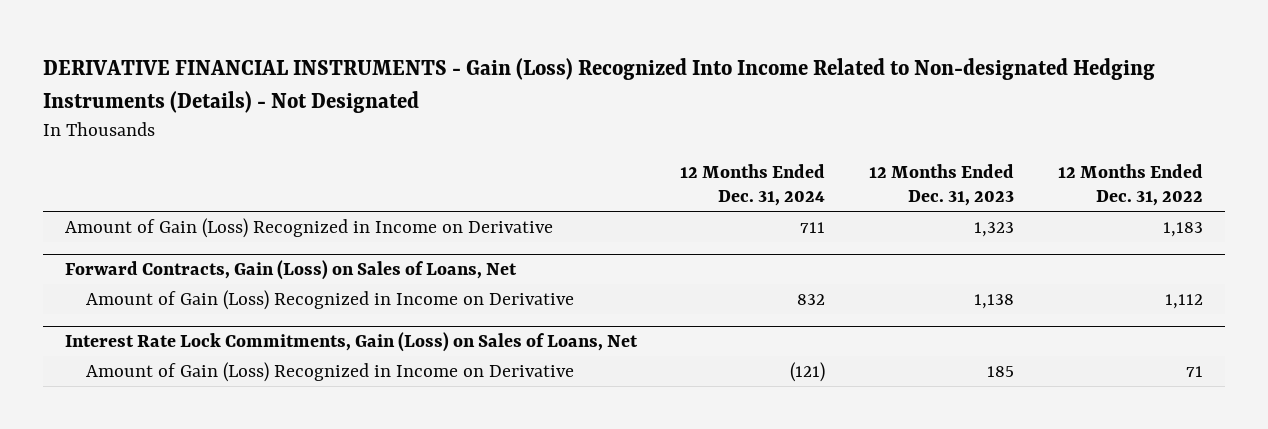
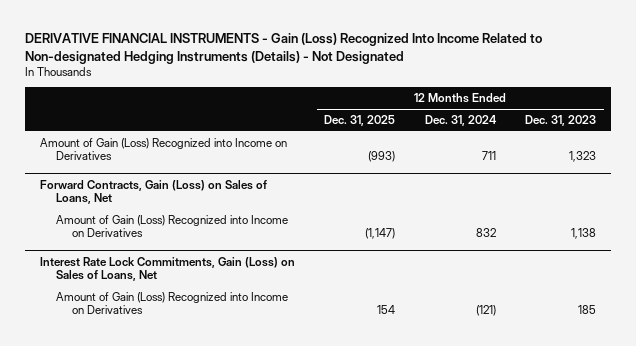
- | 12 Months Ended Dec. 31, 2024 | 12 Months Ended Dec. 31, 2023 | 12 Months Ended Dec. 31, 2022
+ | 12 Months Ended Dec. 31, 2025 | 12 Months Ended Dec. 31, 2024 | 12 Months Ended Dec. 31, 2023
- Amount of Gain (Loss) Recognized in Income on Derivative | 711 | 1,323 | 1,183
+ Amount of Gain (Loss) Recognized into Income on Derivatives | (993) | 711 | 1,323
@ Forward Contracts, Gain (Loss) on Sales of Loans, Net
- Amount of Gain (Loss) Recognized in Income on Derivative | 832 | 1,138 | 1,112
+ Amount of Gain (Loss) Recognized into Income on Derivatives | (1,147) | 832 | 1,138
@ Interest Rate Lock Commitments, Gain (Loss) on Sales of Loans, Net
- Amount of Gain (Loss) Recognized in Income on Derivative | (121) | 185 | 71
+ Amount of Gain (Loss) Recognized into Income on Derivatives | 154 | (121) | 185

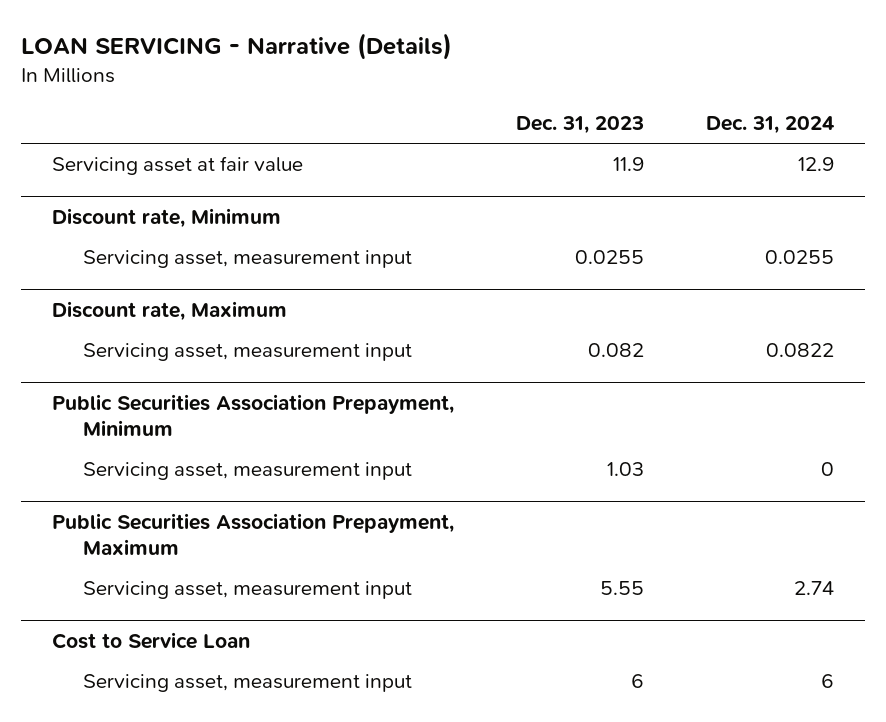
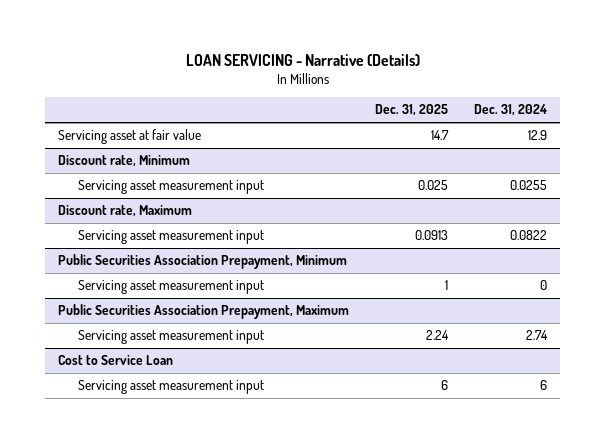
- | Dec. 31, 2023 | Dec. 31, 2024
+ | Dec. 31, 2025 | Dec. 31, 2024
@ Discount rate, Minimum
- Servicing asset, measurement input | 0.0255 | 0.0255
+ Servicing asset measurement input | 0.025 | 0.0255
@ Discount rate, Maximum
- Servicing asset, measurement input | 0.082 | 0.0822
+ Servicing asset measurement input | 0.0913 | 0.0822
@ Public Securities Association Prepayment, Minimum
- Servicing asset, measurement input | 1.03 | 0
+ Servicing asset measurement input | 1 | 0
@ Public Securities Association Prepayment, Maximum
- Servicing asset, measurement input | 5.55 | 2.74
+ Servicing asset measurement input | 2.24 | 2.74
@ Cost to Service Loan
- Servicing asset, measurement input | 6 | 6
+ Servicing asset measurement input | 6 | 6

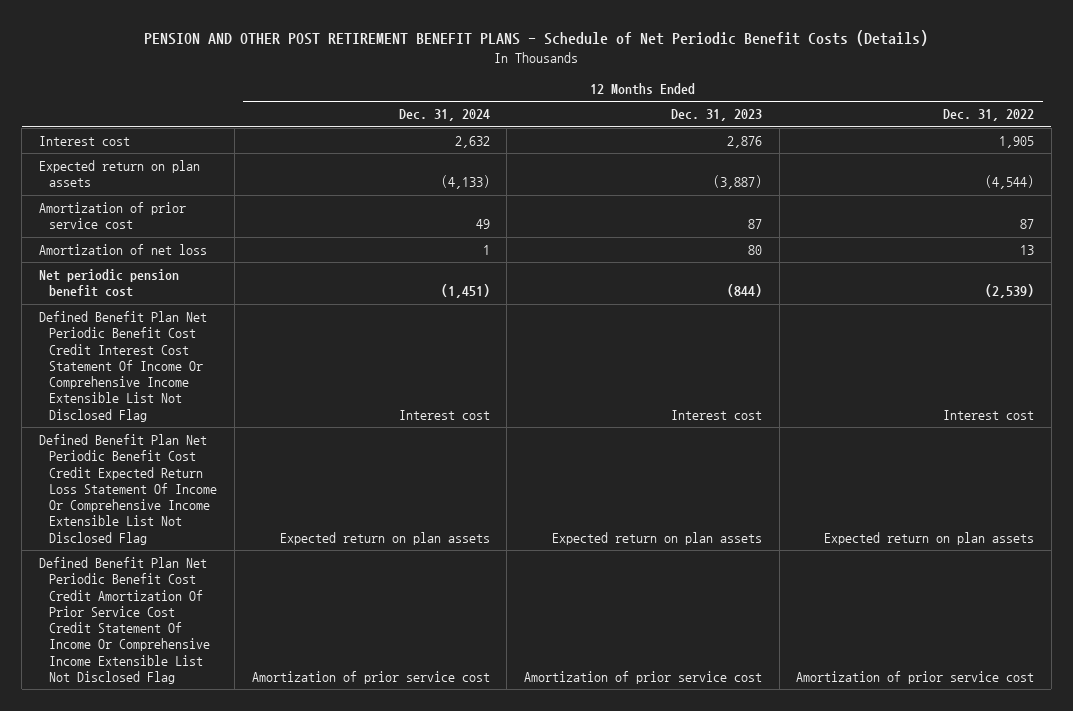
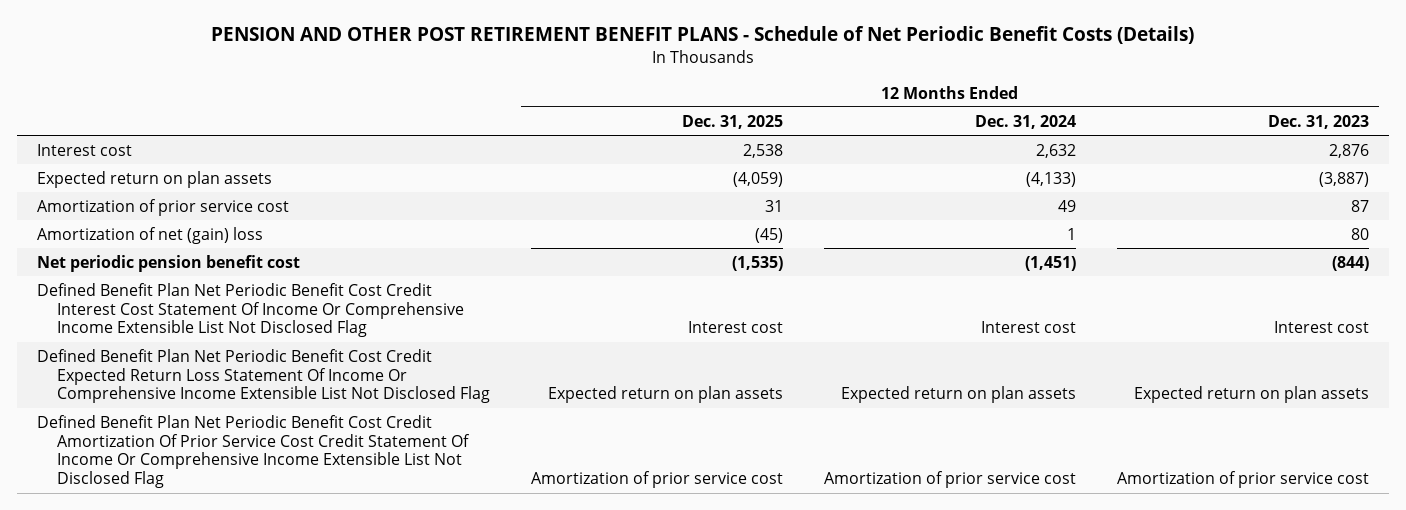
- | 12 Months Ended Dec. 31, 2024 | 12 Months Ended Dec. 31, 2023 | 12 Months Ended Dec. 31, 2022
+ | 12 Months Ended Dec. 31, 2025 | 12 Months Ended Dec. 31, 2024 | 12 Months Ended Dec. 31, 2023
- Amortization of net loss | 1 | 80 | 13
+ Amortization of net (gain) loss | (45) | 1 | 80

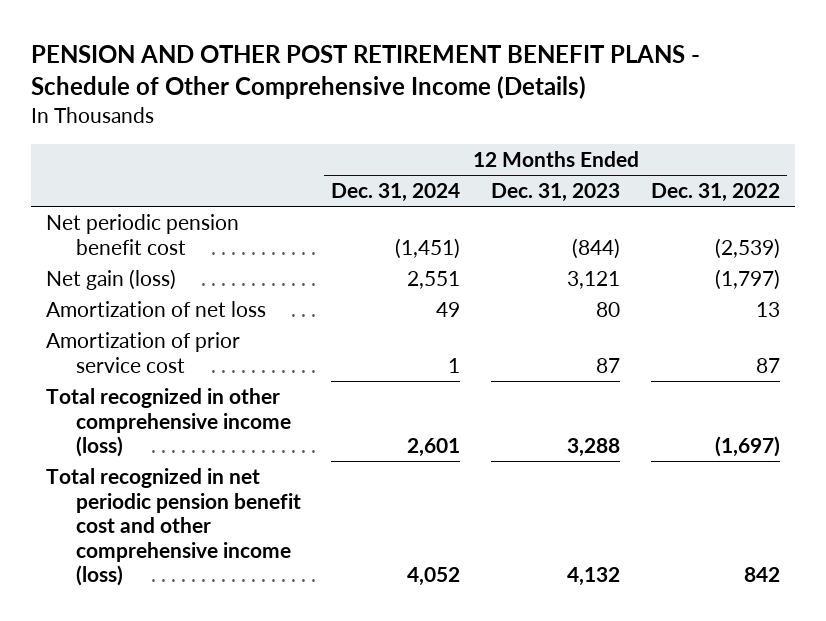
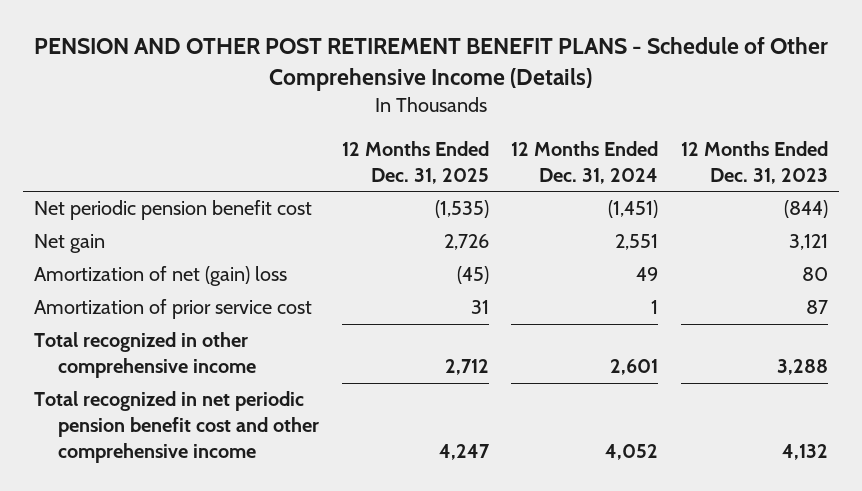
- | 12 Months Ended Dec. 31, 2024 | 12 Months Ended Dec. 31, 2023 | 12 Months Ended Dec. 31, 2022
+ | 12 Months Ended Dec. 31, 2025 | 12 Months Ended Dec. 31, 2024 | 12 Months Ended Dec. 31, 2023
- Net gain (loss) | 2,551 | 3,121 | (1,797)
- Amortization of net loss | 49 | 80 | 13
+ Net gain | 2,726 | 2,551 | 3,121
+ Amortization of net (gain) loss | (45) | 49 | 80
- Total recognized in other comprehensive income (loss) | 2,601 | 3,288 | (1,697)
- Total recognized in net periodic pension benefit cost and other comprehensive income (loss) | 4,052 | 4,132 | 842
+ Total recognized in other comprehensive income | 2,712 | 2,601 | 3,288
+ Total recognized in net periodic pension benefit cost and other comprehensive income | 4,247 | 4,052 | 4,132

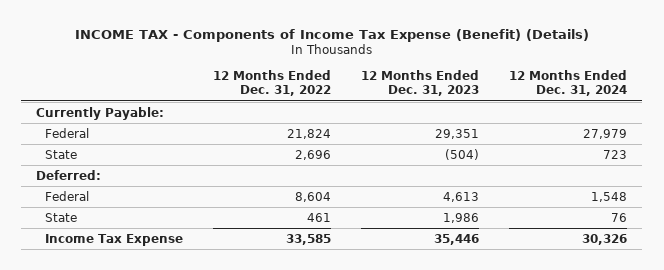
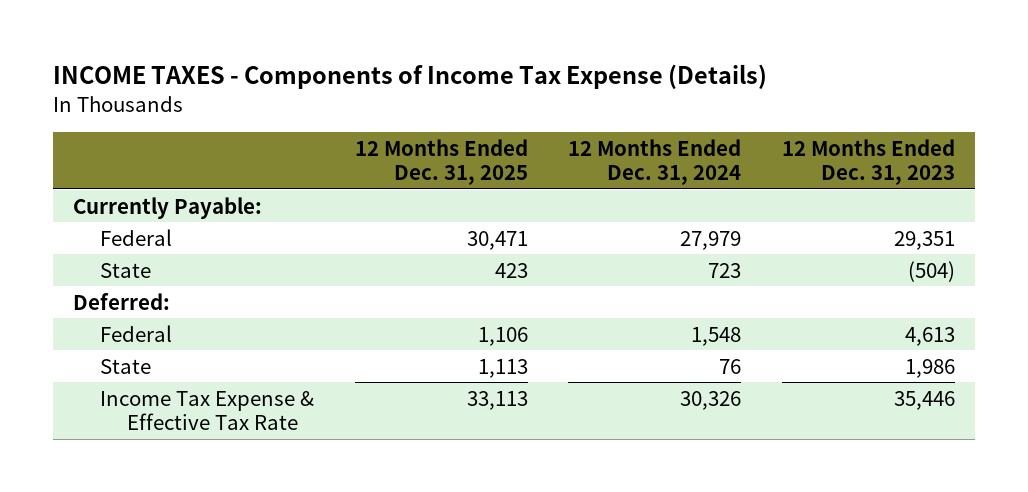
- INCOME TAX - Components of Income Tax Expense (Benefit) (Details)
+ INCOME TAXES - Components of Income Tax Expense (Details)
- | 12 Months Ended Dec. 31, 2022 | 12 Months Ended Dec. 31, 2023 | 12 Months Ended Dec. 31, 2024
+ | 12 Months Ended Dec. 31, 2025 | 12 Months Ended Dec. 31, 2024 | 12 Months Ended Dec. 31, 2023
- Income Tax Expense | 33,585 | 35,446 | 30,326
+ Income Tax Expense & Effective Tax Rate | 33,113 | 30,326 | 35,446

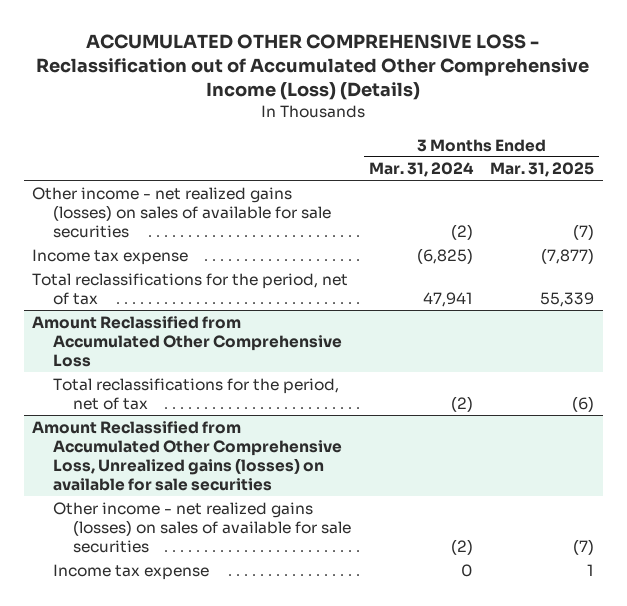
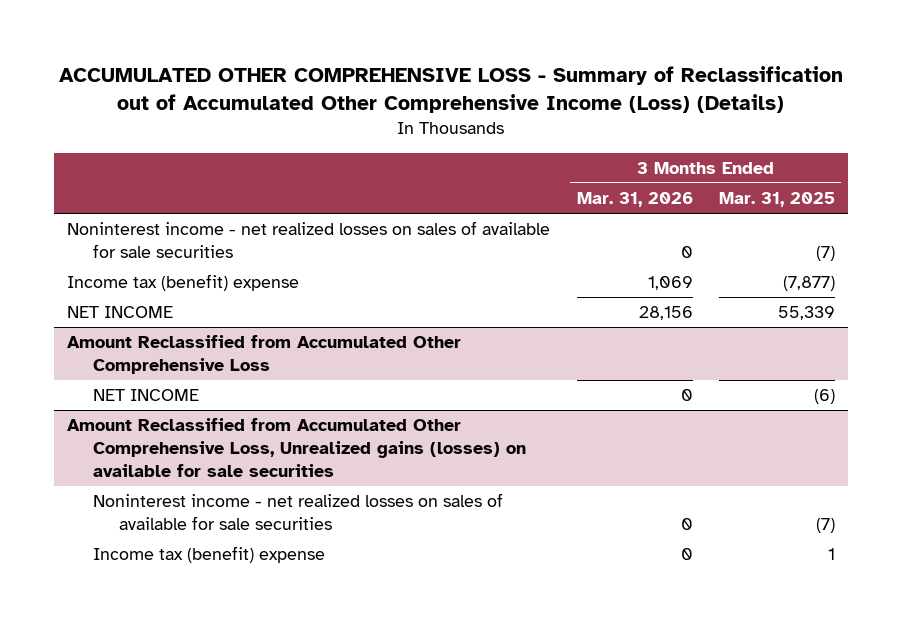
- ACCUMULATED OTHER COMPREHENSIVE LOSS - Reclassification out of Accumulated Other Comprehensive Income (Loss) (Details)
+ ACCUMULATED OTHER COMPREHENSIVE LOSS - Summary of Reclassification out of Accumulated Other Comprehensive Income (Loss) (Details)
- | 3 Months Ended Mar. 31, 2024 | 3 Months Ended Mar. 31, 2025
+ | 3 Months Ended Mar. 31, 2026 | 3 Months Ended Mar. 31, 2025
- Other income - net realized gains (losses) on sales of available for sale securities | (2) | (7)
- Income tax expense | (6,825) | (7,877)
- Total reclassifications for the period, net of tax | 47,941 | 55,339
+ Noninterest income - net realized losses on sales of available for sale securities | 0 | (7)
+ Income tax (benefit) expense | 1,069 | (7,877)
+ NET INCOME | 28,156 | 55,339
@ Amount Reclassified from Accumulated Other Comprehensive Loss
- Total reclassifications for the period, net of tax | (2) | (6)
+ NET INCOME | 0 | (6)
@ Amount Reclassified from Accumulated Other Comprehensive Loss, Unrealized gains (losses) on available for sale securities
- Other income - net realized gains (losses) on sales of available for sale securities | (2) | (7)
- Income tax expense | 0 | 1
+ Noninterest income - net realized losses on sales of available for sale securities | 0 | (7)
+ Income tax (benefit) expense | 0 | 1

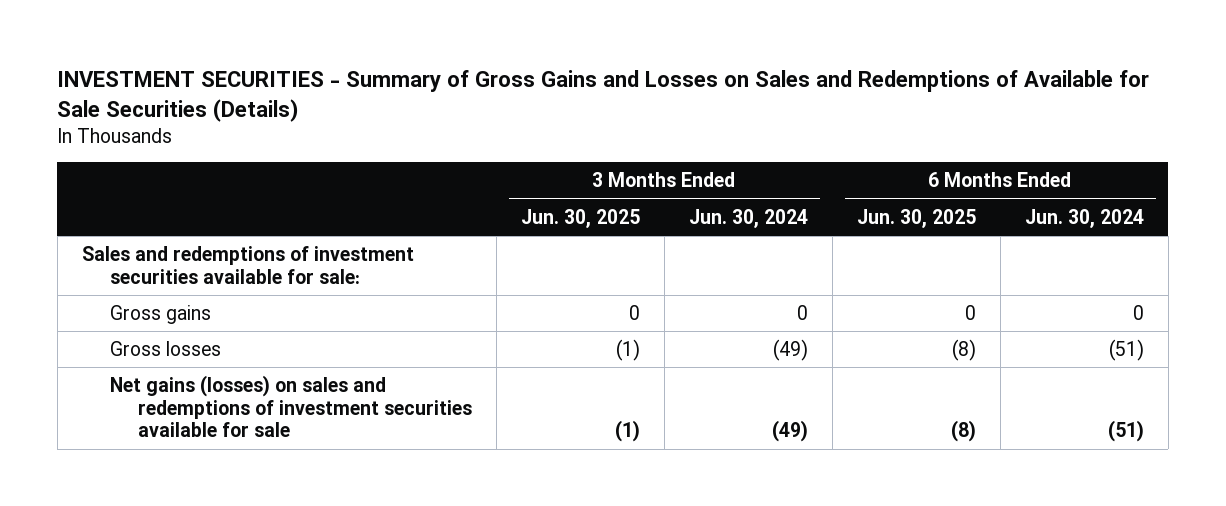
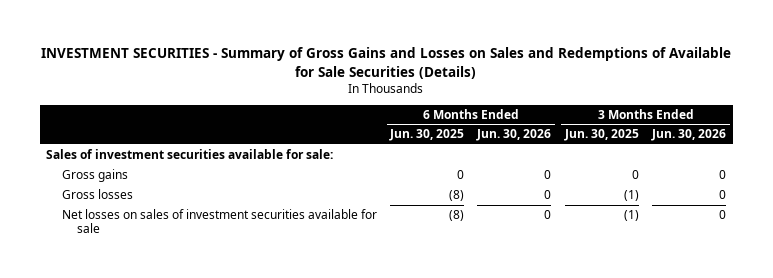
- | 3 Months Ended Jun. 30, 2025 | 3 Months Ended Jun. 30, 2024 | 6 Months Ended Jun. 30, 2025 | 6 Months Ended Jun. 30, 2024
+ | 6 Months Ended Jun. 30, 2025 | 6 Months Ended Jun. 30, 2026 | 3 Months Ended Jun. 30, 2025 | 3 Months Ended Jun. 30, 2026
- Sales and redemptions of investment securities available for sale:
+ Sales of investment securities available for sale:
- Net gains (losses) on sales and redemptions of investment securities available for sale | (1) | (49) | (8) | (51)
+ Net losses on sales of investment securities available for sale | (8) | 0 | (1) | 0

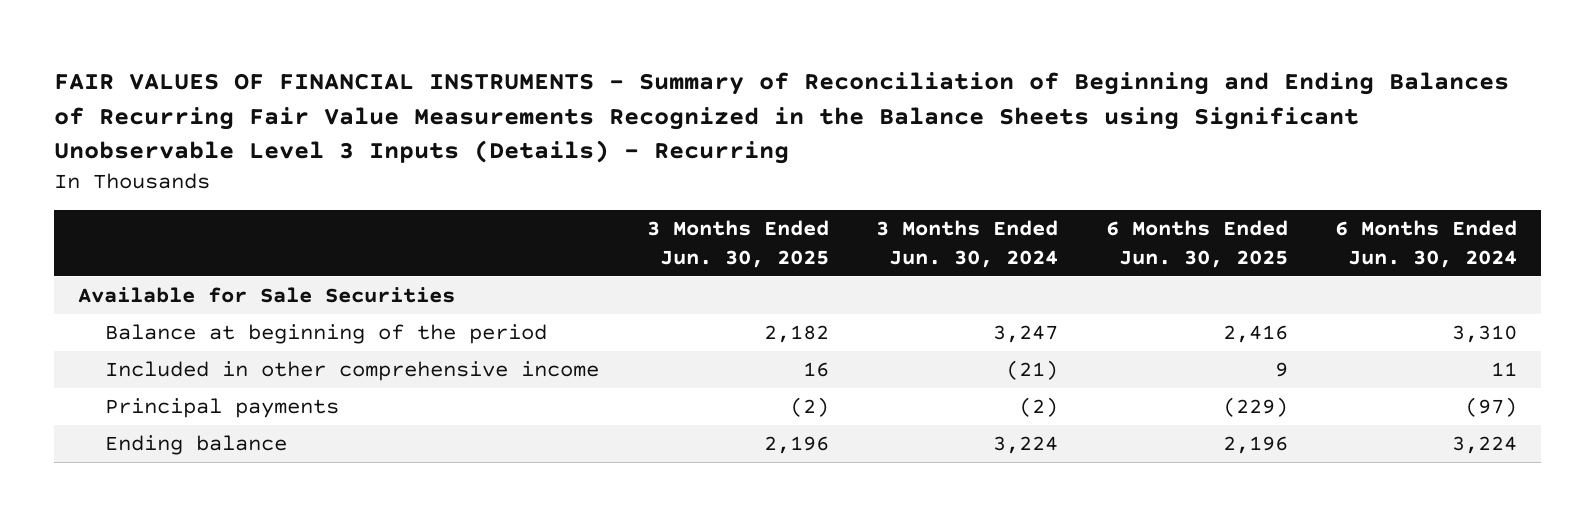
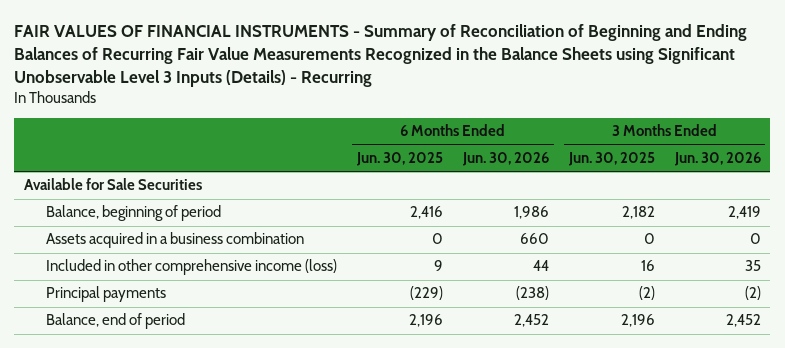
- | 3 Months Ended Jun. 30, 2025 | 3 Months Ended Jun. 30, 2024 | 6 Months Ended Jun. 30, 2025 | 6 Months Ended Jun. 30, 2024
+ | 6 Months Ended Jun. 30, 2025 | 6 Months Ended Jun. 30, 2026 | 3 Months Ended Jun. 30, 2025 | 3 Months Ended Jun. 30, 2026
- Balance at beginning of the period | 2,182 | 3,247 | 2,416 | 3,310
- Included in other comprehensive income | 16 | (21) | 9 | 11
+ Balance, beginning of period | 2,416 | 1,986 | 2,182 | 2,419
+ Assets acquired in a business combination | 0 | 660 | 0 | 0
+ Included in other comprehensive income (loss) | 9 | 44 | 16 | 35
- Ending balance | 2,196 | 3,224 | 2,196 | 3,224
+ Balance, end of period | 2,196 | 2,452 | 2,196 | 2,452

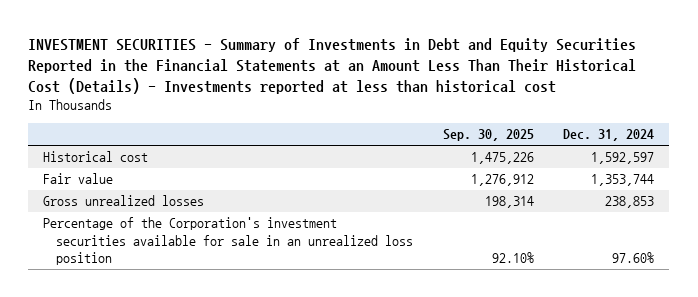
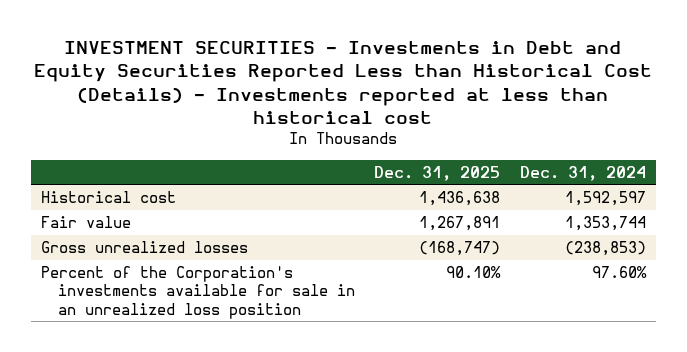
- INVESTMENT SECURITIES - Summary of Investments in Debt and Equity Securities Reported in the Financial Statements at an Amount Less Than Their Historical Cost (Details) - Investments reported at less than historical cost
+ INVESTMENT SECURITIES - Investments in Debt and Equity Securities Reported Less than Historical Cost (Details) - Investments reported at less than historical cost
- | Sep. 30, 2025 | Dec. 31, 2024
+ | Dec. 31, 2025 | Dec. 31, 2024
- Gross unrealized losses | 198,314 | 238,853
- Percentage of the Corporation's investment securities available for sale in an unrealized loss position | 92.10% | 97.60%
+ Gross unrealized losses | (168,747) | (238,853)
+ Percent of the Corporation's investments available for sale in an unrealized loss position | 90.10% | 97.60%

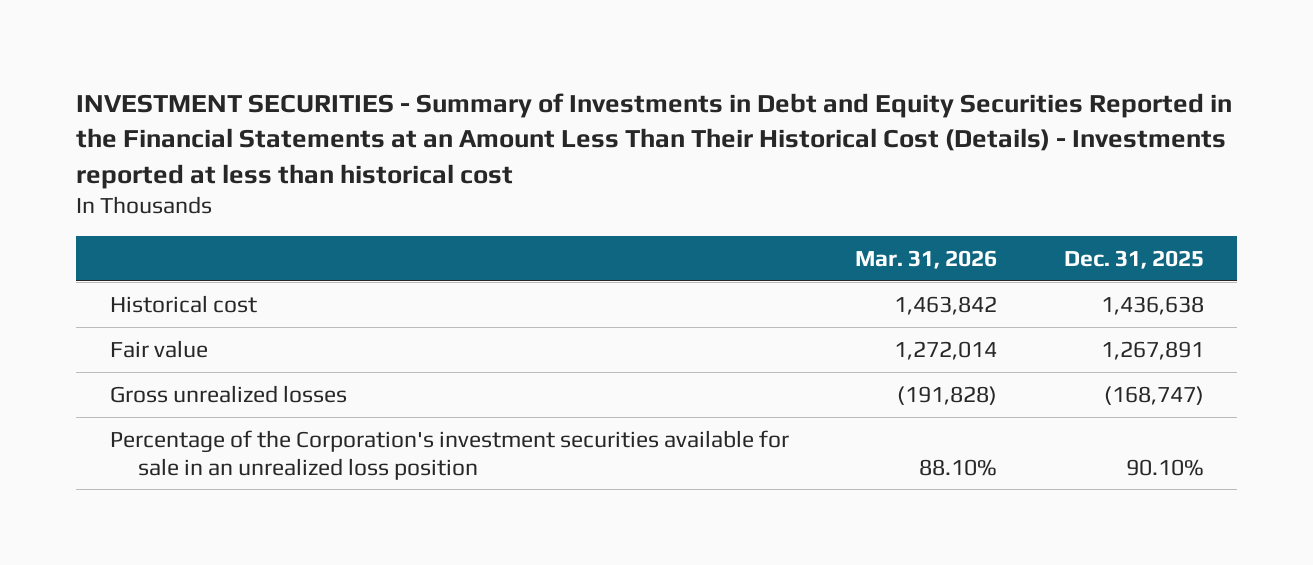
- INVESTMENT SECURITIES - Investments in Debt and Equity Securities Reported Less than Historical Cost (Details) - Investments reported at less than historical cost
+ INVESTMENT SECURITIES - Summary of Investments in Debt and Equity Securities Reported in the Financial Statements at an Amount Less Than Their Historical Cost (Details) - Investments reported at less than historical cost
- | Dec. 31, 2025 | Dec. 31, 2024
+ | Mar. 31, 2026 | Dec. 31, 2025
- Percent of the Corporation's investments available for sale in an unrealized loss position | 90.10% | 97.60%
+ Percentage of the Corporation's investment securities available for sale in an unrealized loss position | 88.10% | 90.10%

